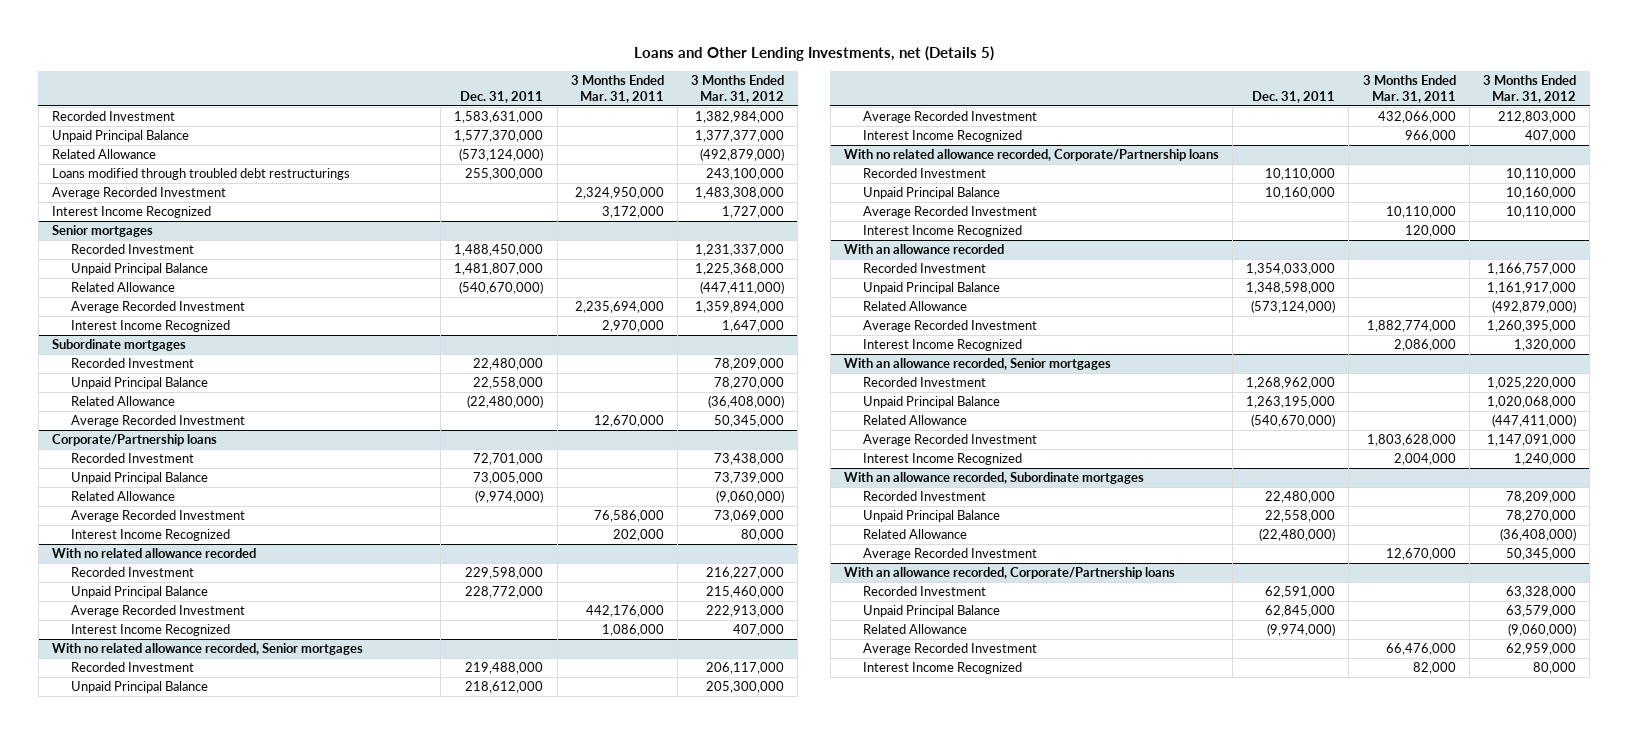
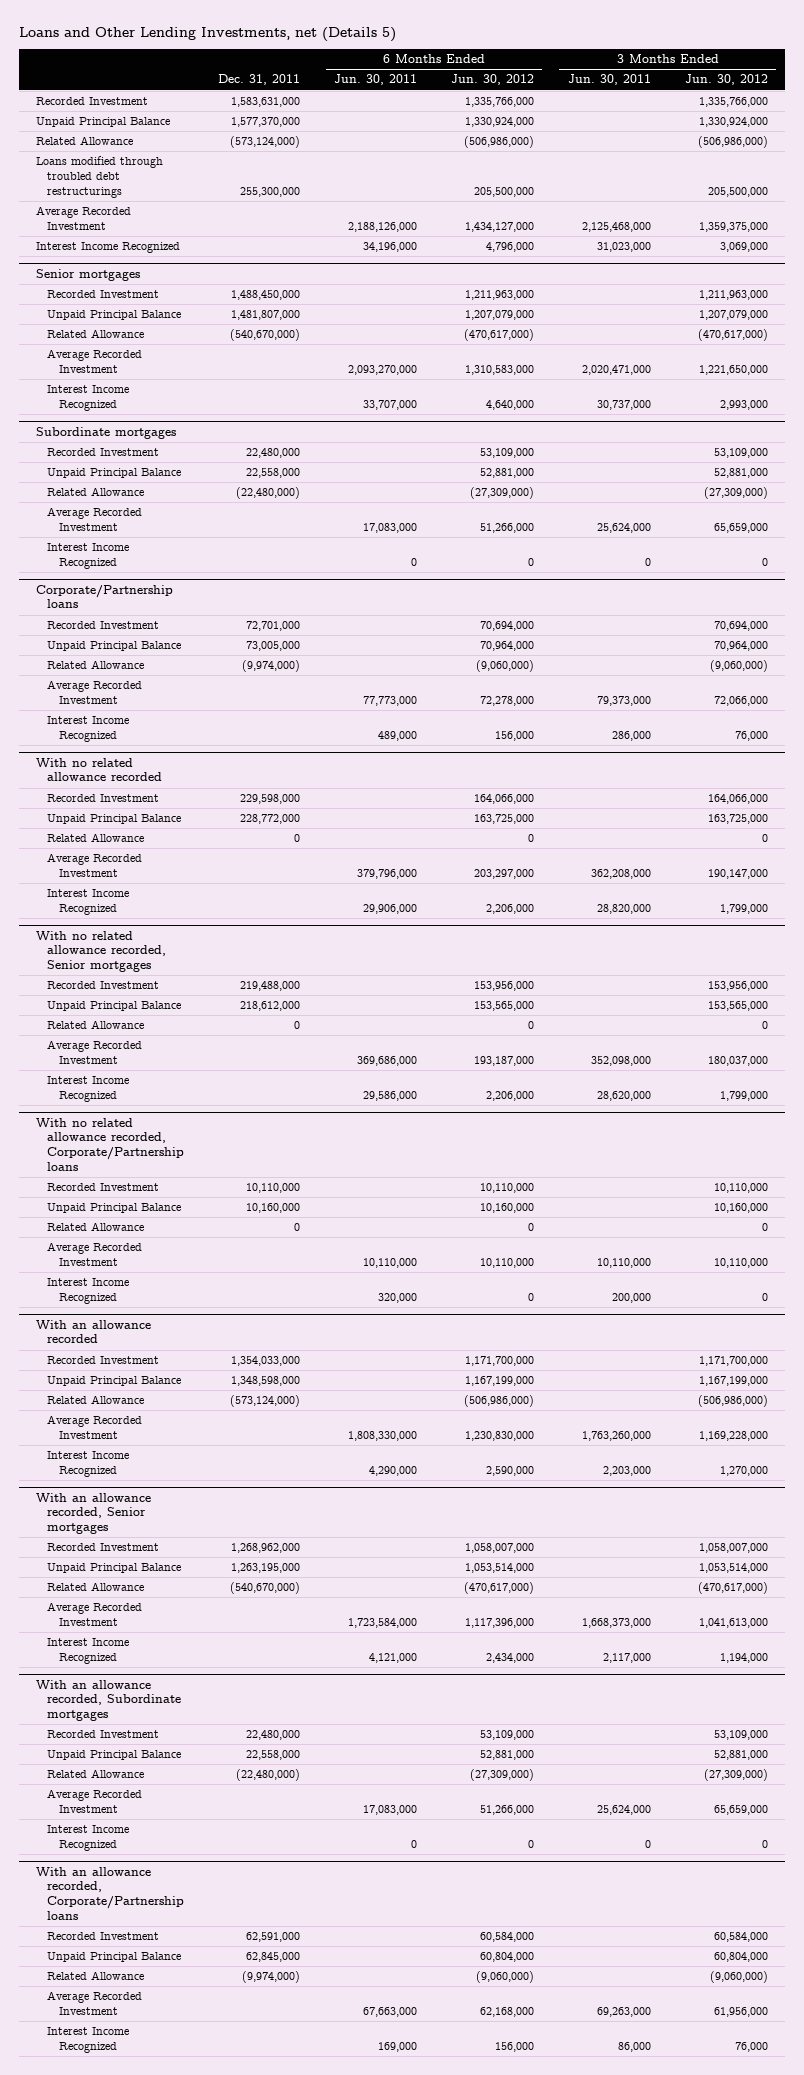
- | Dec. 31, 2011 | 3 Months Ended Mar. 31, 2011 | 3 Months Ended Mar. 31, 2012
+ | Dec. 31, 2011 | 6 Months Ended Jun. 30, 2011 | 6 Months Ended Jun. 30, 2012 | 3 Months Ended Jun. 30, 2011 | 3 Months Ended Jun. 30, 2012
@ Subordinate mortgages
+ Interest Income Recognized | | 0 | 0 | 0 | 0
@ With no related allowance recorded
+ Related Allowance | 0 | | 0 | | 0
@ With no related allowance recorded, Senior mortgages
+ Related Allowance | 0 | | 0 | | 0
@ With no related allowance recorded, Corporate/Partnership loans
+ Related Allowance | 0 | | 0 | | 0
@ With an allowance recorded, Subordinate mortgages
+ Interest Income Recognized | | 0 | 0 | 0 | 0

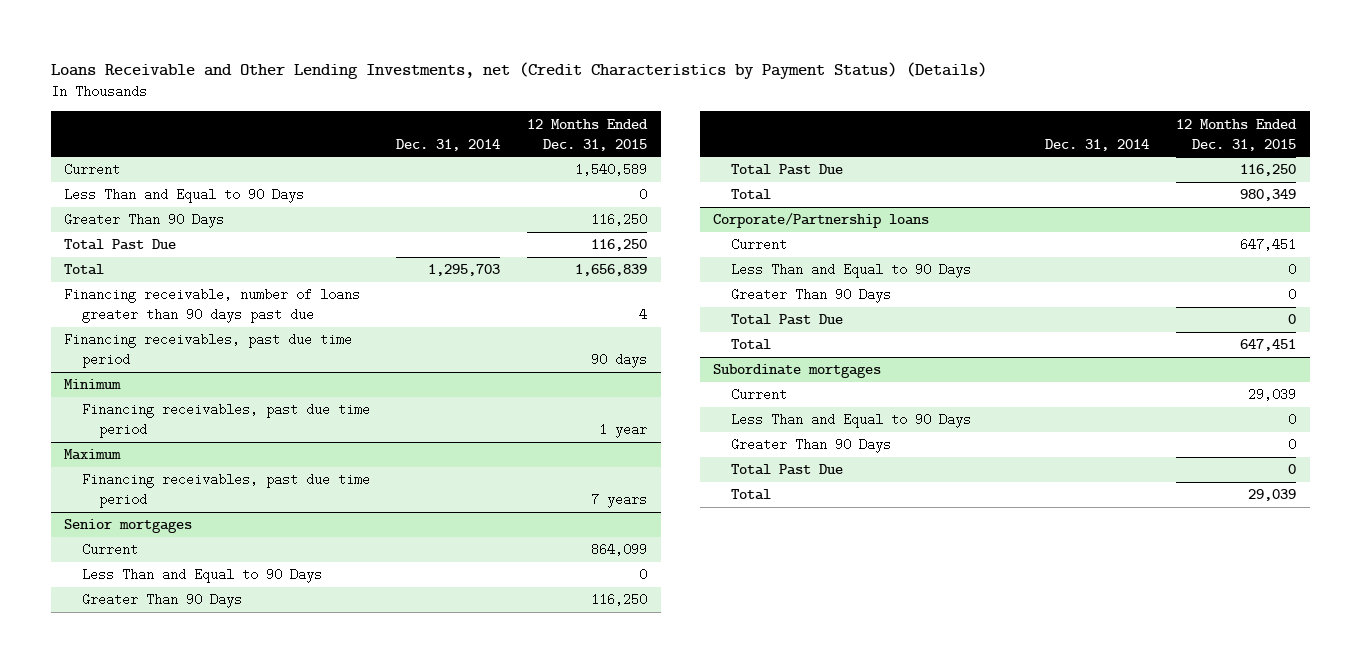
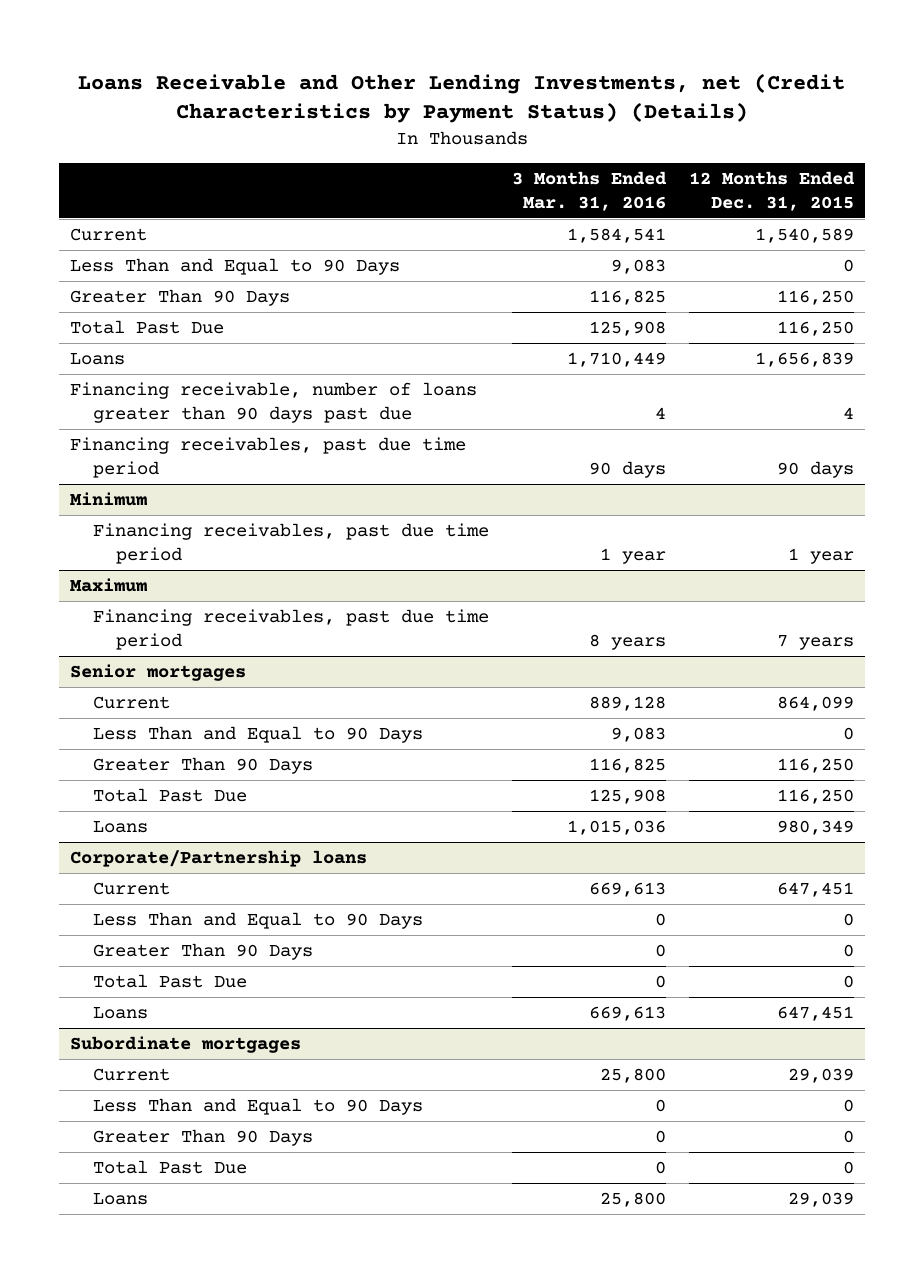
- | Dec. 31, 2014 | 12 Months Ended Dec. 31, 2015
+ | 3 Months Ended Mar. 31, 2016 | 12 Months Ended Dec. 31, 2015
- Total | 1,295,703 | 1,656,839
+ Loans | 1,710,449 | 1,656,839
@ Senior mortgages
- Total | | 980,349
+ Loans | 1,015,036 | 980,349
@ Corporate/Partnership loans
- Total | | 647,451
+ Loans | 669,613 | 647,451
@ Subordinate mortgages
- Total | | 29,039
+ Loans | 25,800 | 29,039

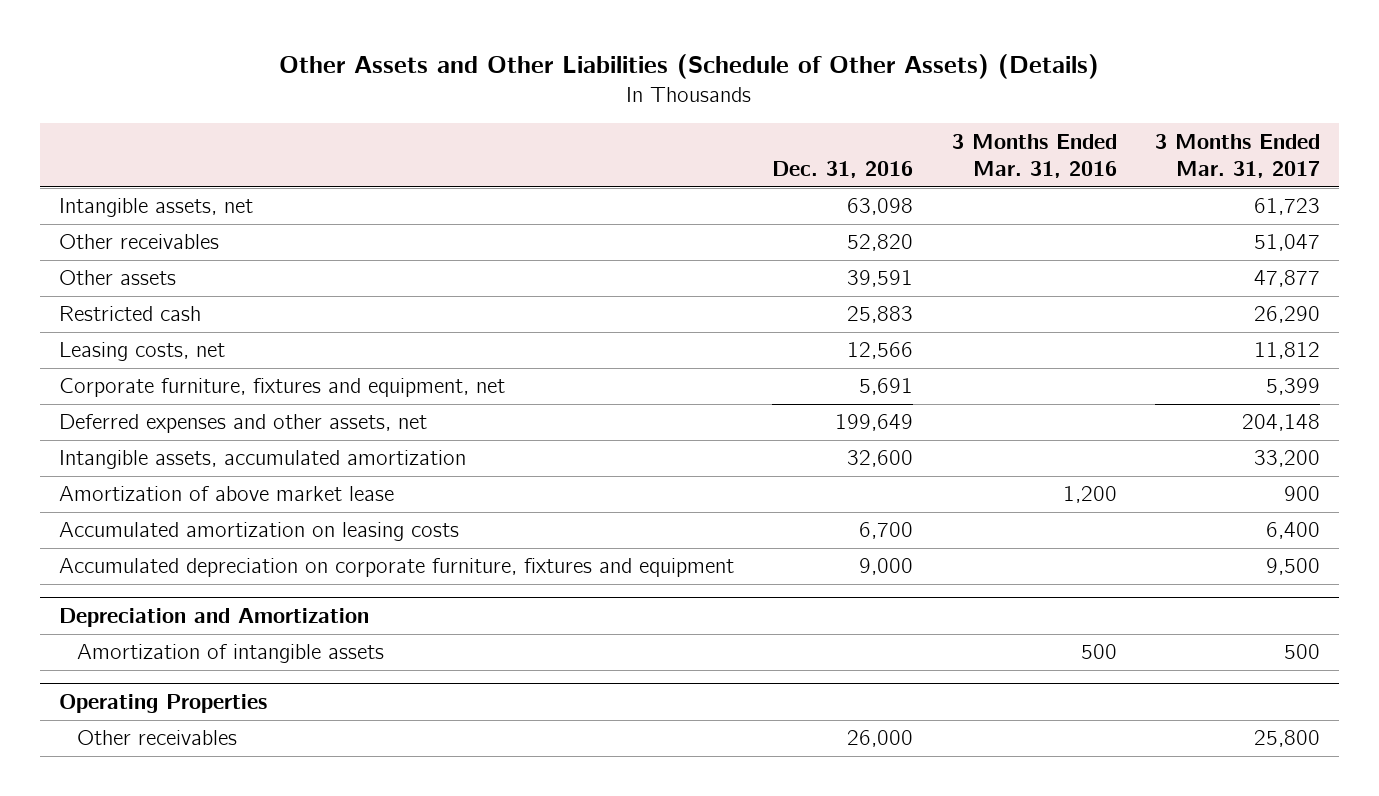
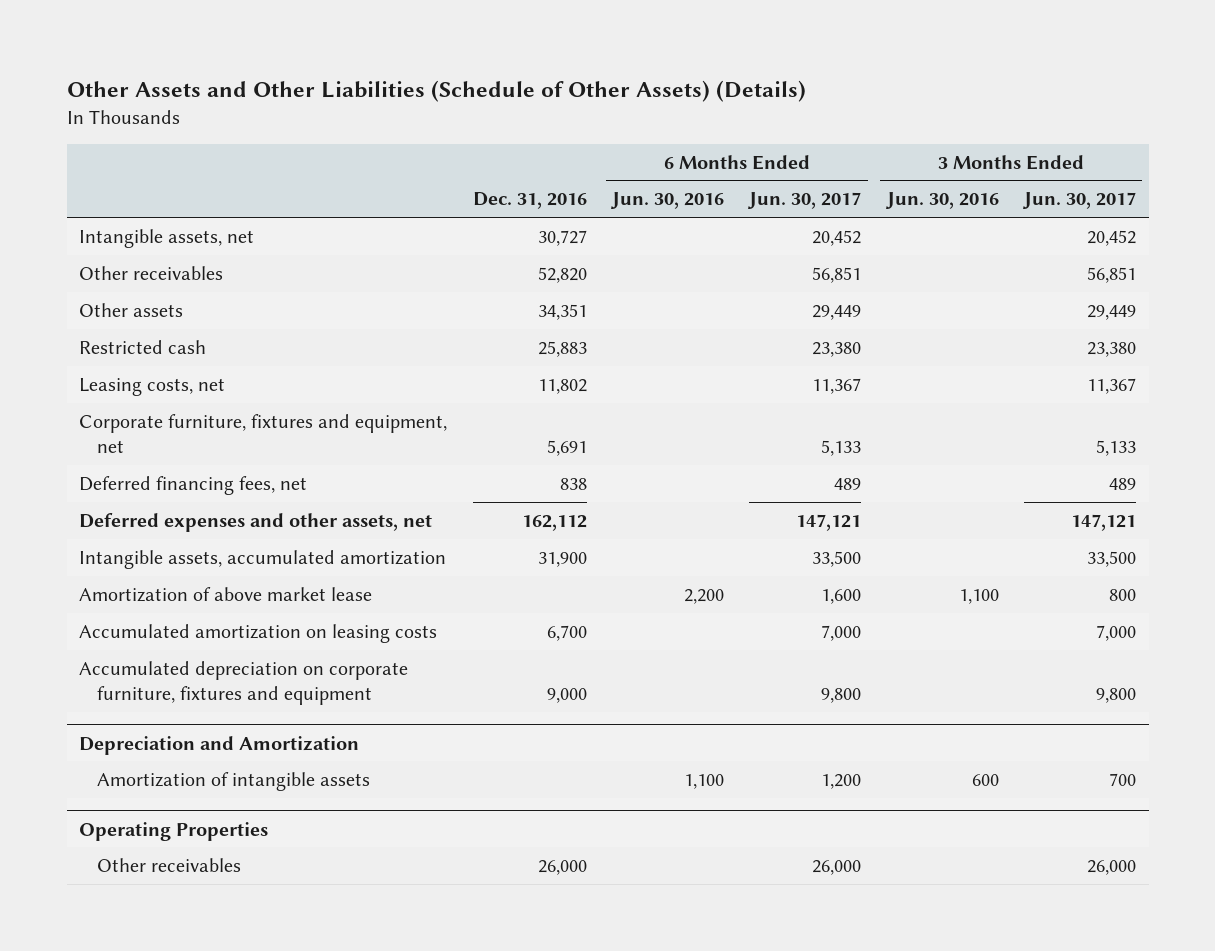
- | Dec. 31, 2016 | 3 Months Ended Mar. 31, 2016 | 3 Months Ended Mar. 31, 2017
+ | Dec. 31, 2016 | 6 Months Ended Jun. 30, 2016 | 6 Months Ended Jun. 30, 2017 | 3 Months Ended Jun. 30, 2016 | 3 Months Ended Jun. 30, 2017
- Intangible assets, net | 63,098 | | 61,723
+ Intangible assets, net | 30,727 | | 20,452 | | 20,452
- Other assets | 39,591 | | 47,877
+ Other assets | 34,351 | | 29,449 | | 29,449
- Leasing costs, net | 12,566 | | 11,812
+ Leasing costs, net | 11,802 | | 11,367 | | 11,367
- Deferred expenses and other assets, net | 199,649 | | 204,148
- Intangible assets, accumulated amortization | 32,600 | | 33,200
+ Deferred financing fees, net | 838 | | 489 | | 489
+ Deferred expenses and other assets, net | 162,112 | | 147,121 | | 147,121
+ Intangible assets, accumulated amortization | 31,900 | | 33,500 | | 33,500

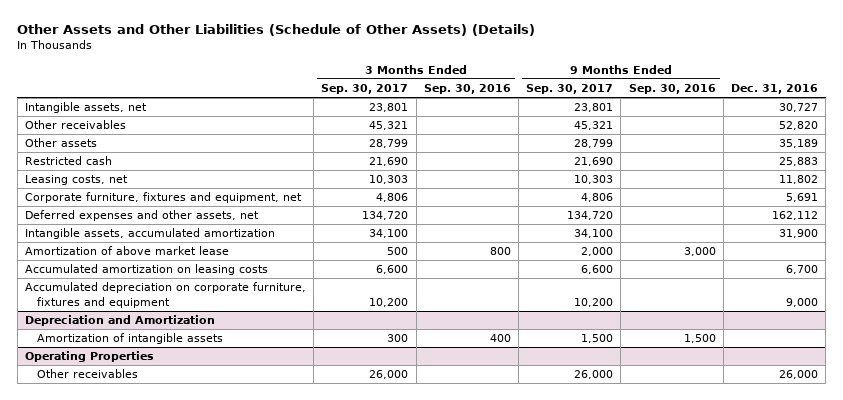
- | Dec. 31, 2016 | 6 Months Ended Jun. 30, 2016 | 6 Months Ended Jun. 30, 2017 | 3 Months Ended Jun. 30, 2016 | 3 Months Ended Jun. 30, 2017
+ | 3 Months Ended Sep. 30, 2017 | 3 Months Ended Sep. 30, 2016 | 9 Months Ended Sep. 30, 2017 | 9 Months Ended Sep. 30, 2016 | Dec. 31, 2016
- Other assets | 34,351 | | 29,449 | | 29,449
+ Other assets | 28,799 | | 28,799 | | 35,189
- Deferred financing fees, net | 838 | | 489 | | 489

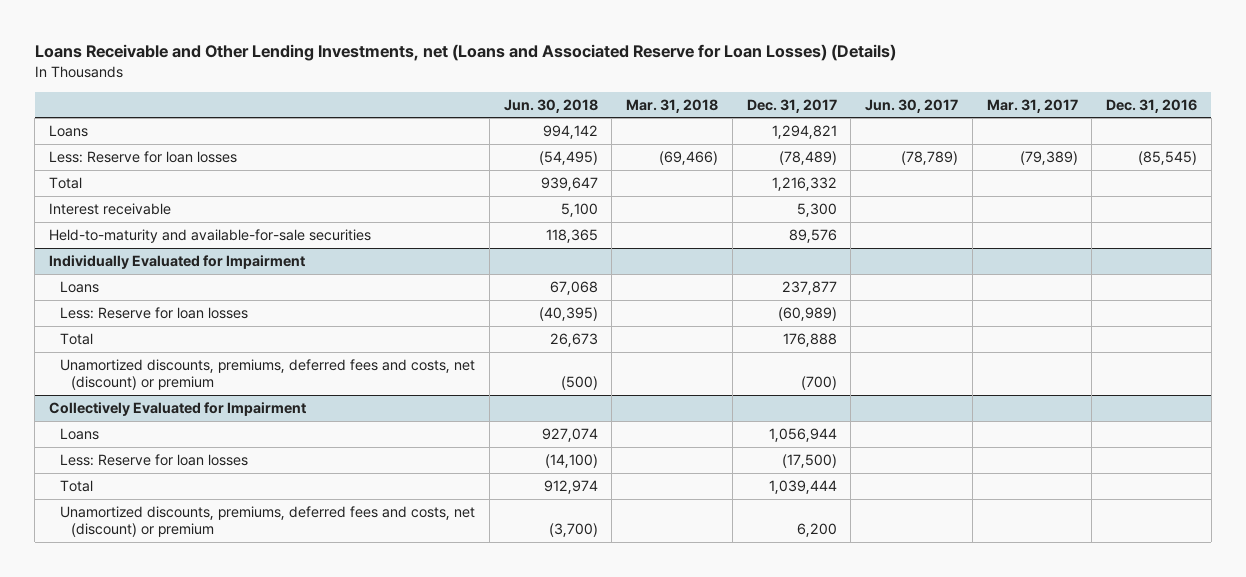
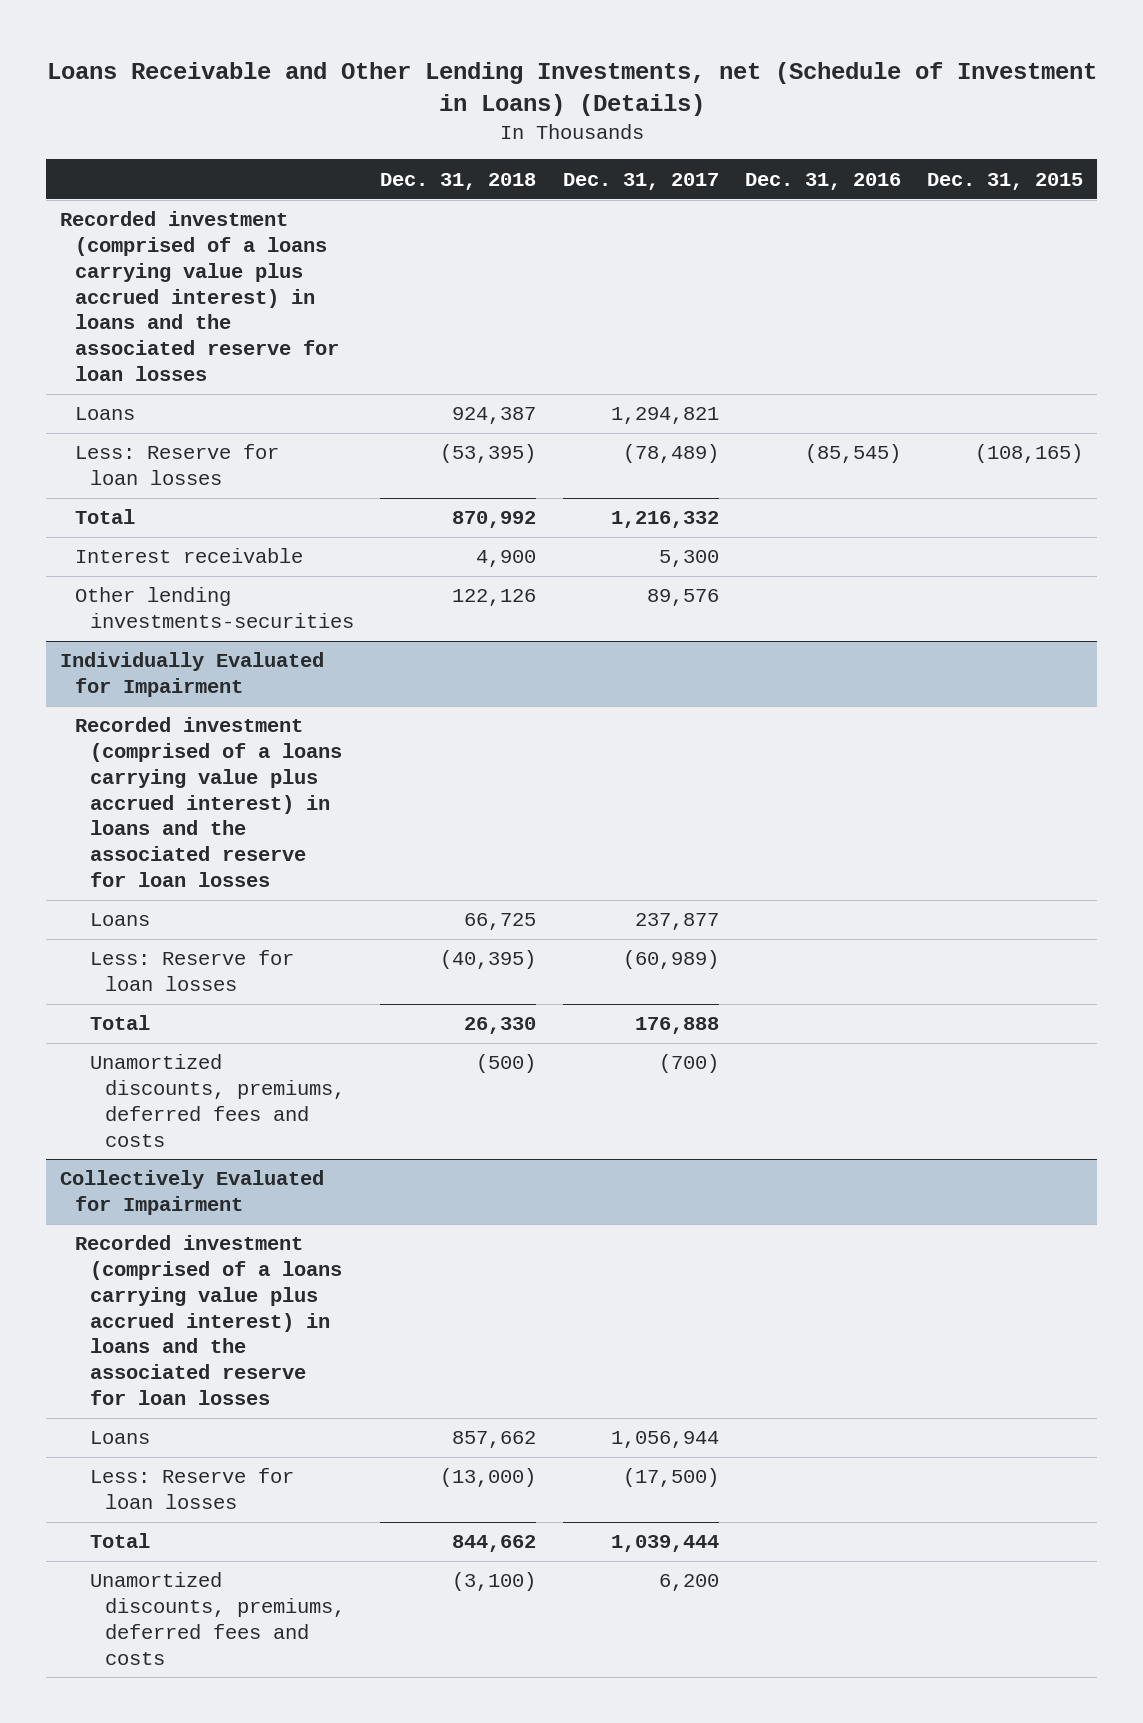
- Loans Receivable and Other Lending Investments, net (Loans and Associated Reserve for Loan Losses) (Details)
+ Loans Receivable and Other Lending Investments, net (Schedule of Investment in Loans) (Details)
- | Jun. 30, 2018 | Mar. 31, 2018 | Dec. 31, 2017 | Jun. 30, 2017 | Mar. 31, 2017 | Dec. 31, 2016
+ | Dec. 31, 2018 | Dec. 31, 2017 | Dec. 31, 2016 | Dec. 31, 2015
+ Recorded investment (comprised of a loans carrying value plus accrued interest) in loans and the associated reserve for loan losses
- Held-to-maturity and available-for-sale securities | 118,365 | | 89,576 | | |
+ Other lending investments-securities | 122,126 | 89,576 | |
@ Individually Evaluated for Impairment
+ Recorded investment (comprised of a loans carrying value plus accrued interest) in loans and the associated reserve for loan losses
- Unamortized discounts, premiums, deferred fees and costs, net (discount) or premium | (500) | | (700) | | |
+ Unamortized discounts, premiums, deferred fees and costs | (500) | (700) | |
@ Collectively Evaluated for Impairment
+ Recorded investment (comprised of a loans carrying value plus accrued interest) in loans and the associated reserve for loan losses
- Unamortized discounts, premiums, deferred fees and costs, net (discount) or premium | (3,700) | | 6,200 | | |
+ Unamortized discounts, premiums, deferred fees and costs | (3,100) | 6,200 | |

